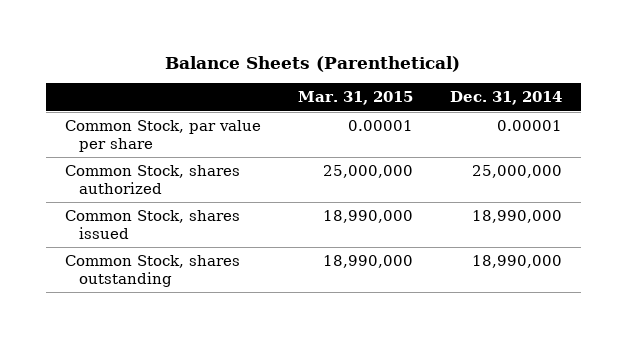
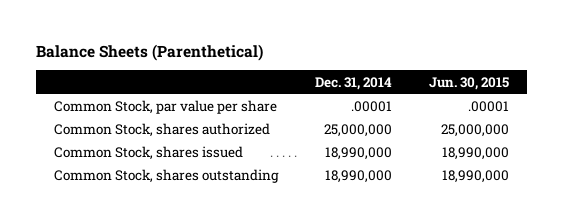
- | Mar. 31, 2015 | Dec. 31, 2014
+ | Dec. 31, 2014 | Jun. 30, 2015
- Common Stock, par value per share | 0.00001 | 0.00001
+ Common Stock, par value per share | .00001 | .00001

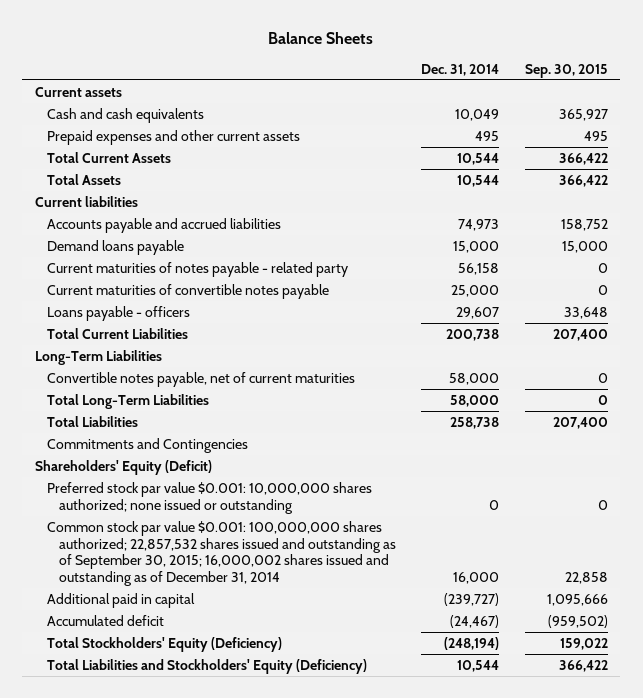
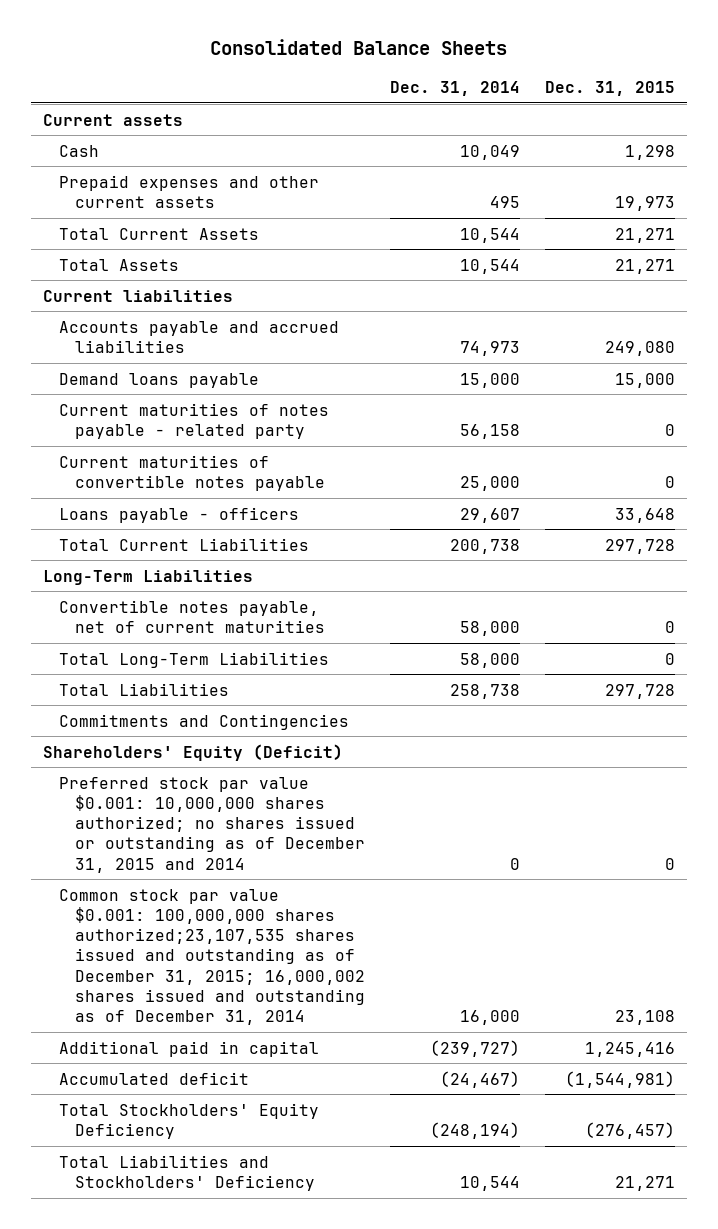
- Balance Sheets
+ Consolidated Balance Sheets
- | Dec. 31, 2014 | Sep. 30, 2015
+ | Dec. 31, 2014 | Dec. 31, 2015
- Cash and cash equivalents | 10,049 | 365,927
+ Cash | 10,049 | 1,298
- Preferred stock par value $0.001: 10,000,000 shares authorized; none issued or outstanding | 0 | 0
- Common stock par value $0.001: 100,000,000 shares authorized; 22,857,532 shares issued and outstanding as of September 30, 2015; 16,000,002 shares issued and outstanding as of December 31, 2014 | 16,000 | 22,858
+ Preferred stock par value $0.001: 10,000,000 shares authorized; no shares issued or outstanding as of December 31, 2015 and 2014 | 0 | 0
+ Common stock par value $0.001: 100,000,000 shares authorized;23,107,535 shares issued and outstanding as of December 31, 2015; 16,000,002 shares issued and outstanding as of December 31, 2014 | 16,000 | 23,108
- Total Stockholders' Equity (Deficiency) | (248,194) | 159,022
- Total Liabilities and Stockholders' Equity (Deficiency) | 10,544 | 366,422
+ Total Stockholders' Equity Deficiency | (248,194) | (276,457)
+ Total Liabilities and Stockholders' Deficiency | 10,544 | 21,271

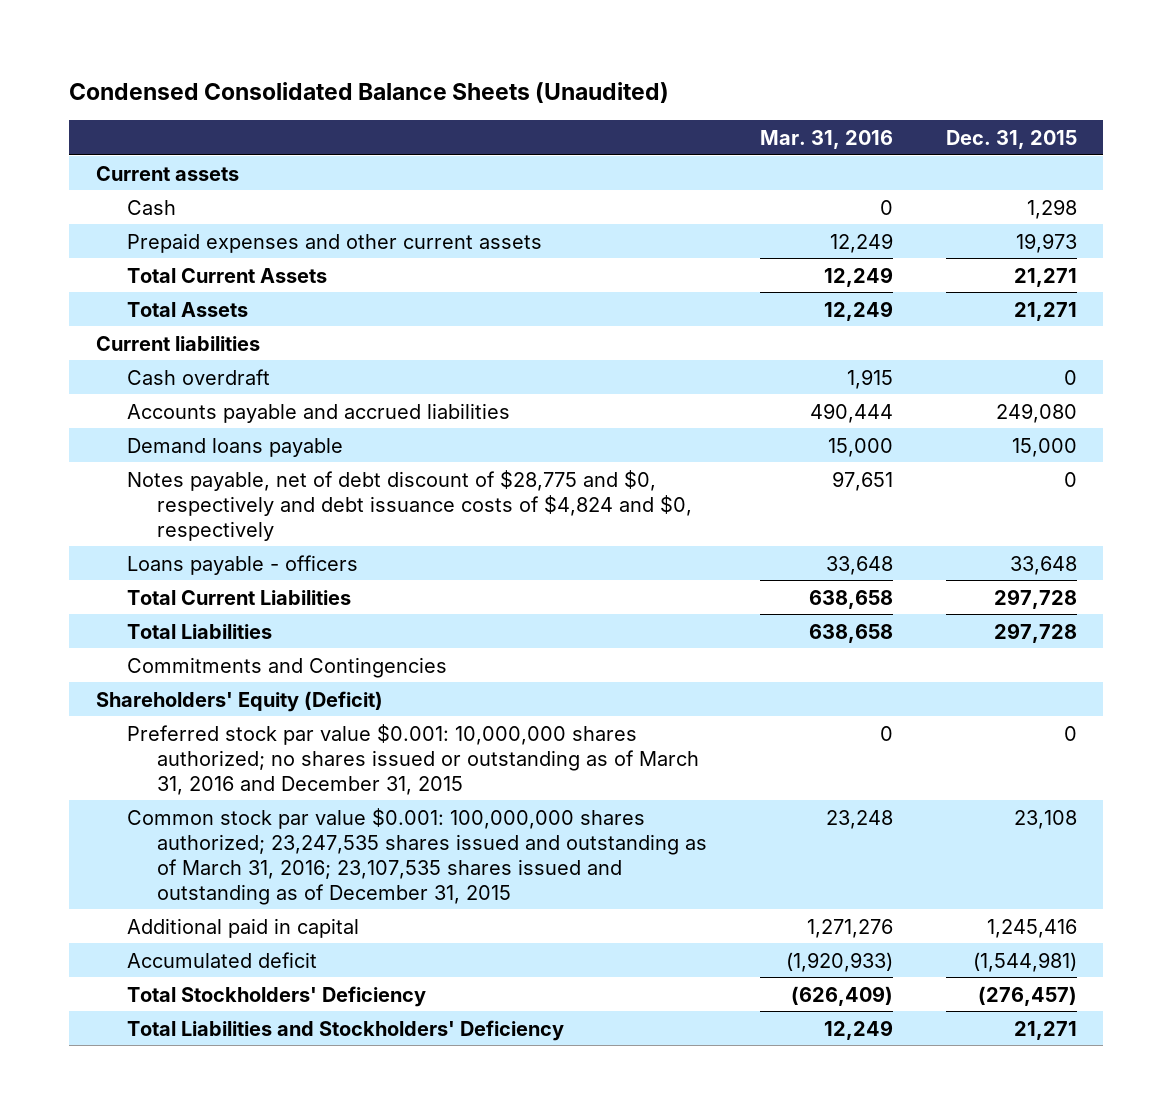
- Consolidated Balance Sheets
+ Condensed Consolidated Balance Sheets (Unaudited)
- | Dec. 31, 2014 | Dec. 31, 2015
+ | Mar. 31, 2016 | Dec. 31, 2015
+ Cash overdraft | 1,915 | 0
- Current maturities of notes payable - related party | 56,158 | 0
- Current maturities of convertible notes payable | 25,000 | 0
+ Notes payable, net of debt discount of $28,775 and $0, respectively and debt issuance costs of $4,824 and $0, respectively | 97,651 | 0
- Long-Term Liabilities
- Convertible notes payable, net of current maturities | 58,000 | 0
- Total Long-Term Liabilities | 58,000 | 0
- Preferred stock par value $0.001: 10,000,000 shares authorized; no shares issued or outstanding as of December 31, 2015 and 2014 | 0 | 0
- Common stock par value $0.001: 100,000,000 shares authorized;23,107,535 shares issued and outstanding as of December 31, 2015; 16,000,002 shares issued and outstanding as of December 31, 2014 | 16,000 | 23,108
+ Preferred stock par value $0.001: 10,000,000 shares authorized; no shares issued or outstanding as of March 31, 2016 and December 31, 2015 | 0 | 0
+ Common stock par value $0.001: 100,000,000 shares authorized; 23,247,535 shares issued and outstanding as of March 31, 2016; 23,107,535 shares issued and outstanding as of December 31, 2015 | 23,248 | 23,108
- Total Stockholders' Equity Deficiency | (248,194) | (276,457)
+ Total Stockholders' Deficiency | (626,409) | (276,457)

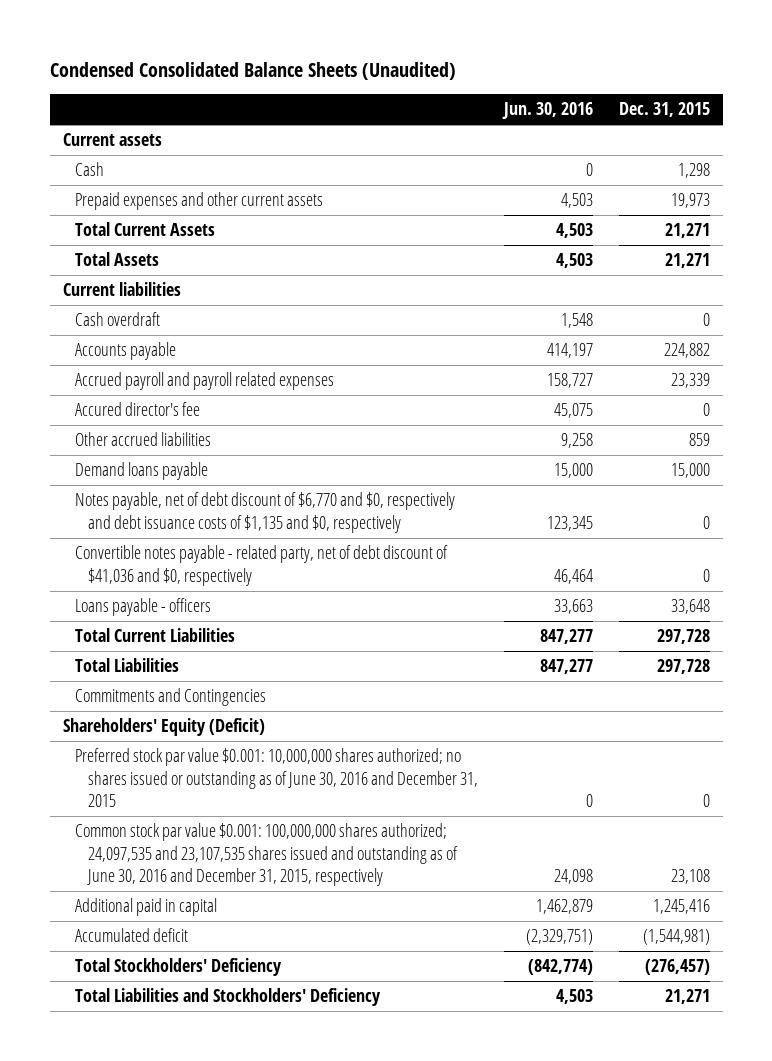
- | Mar. 31, 2016 | Dec. 31, 2015
+ | Jun. 30, 2016 | Dec. 31, 2015
- Accounts payable and accrued liabilities | 490,444 | 249,080
+ Accounts payable | 414,197 | 224,882
+ Accrued payroll and payroll related expenses | 158,727 | 23,339
+ Accured director's fee | 45,075 | 0
+ Other accrued liabilities | 9,258 | 859
- Notes payable, net of debt discount of $28,775 and $0, respectively and debt issuance costs of $4,824 and $0, respectively | 97,651 | 0
+ Notes payable, net of debt discount of $6,770 and $0, respectively and debt issuance costs of $1,135 and $0, respectively | 123,345 | 0
+ Convertible notes payable - related party, net of debt discount of $41,036 and $0, respectively | 46,464 | 0
- Preferred stock par value $0.001: 10,000,000 shares authorized; no shares issued or outstanding as of March 31, 2016 and December 31, 2015 | 0 | 0
- Common stock par value $0.001: 100,000,000 shares authorized; 23,247,535 shares issued and outstanding as of March 31, 2016; 23,107,535 shares issued and outstanding as of December 31, 2015 | 23,248 | 23,108
+ Preferred stock par value $0.001: 10,000,000 shares authorized; no shares issued or outstanding as of June 30, 2016 and December 31, 2015 | 0 | 0
+ Common stock par value $0.001: 100,000,000 shares authorized; 24,097,535 and 23,107,535 shares issued and outstanding as of June 30, 2016 and December 31, 2015, respectively | 24,098 | 23,108

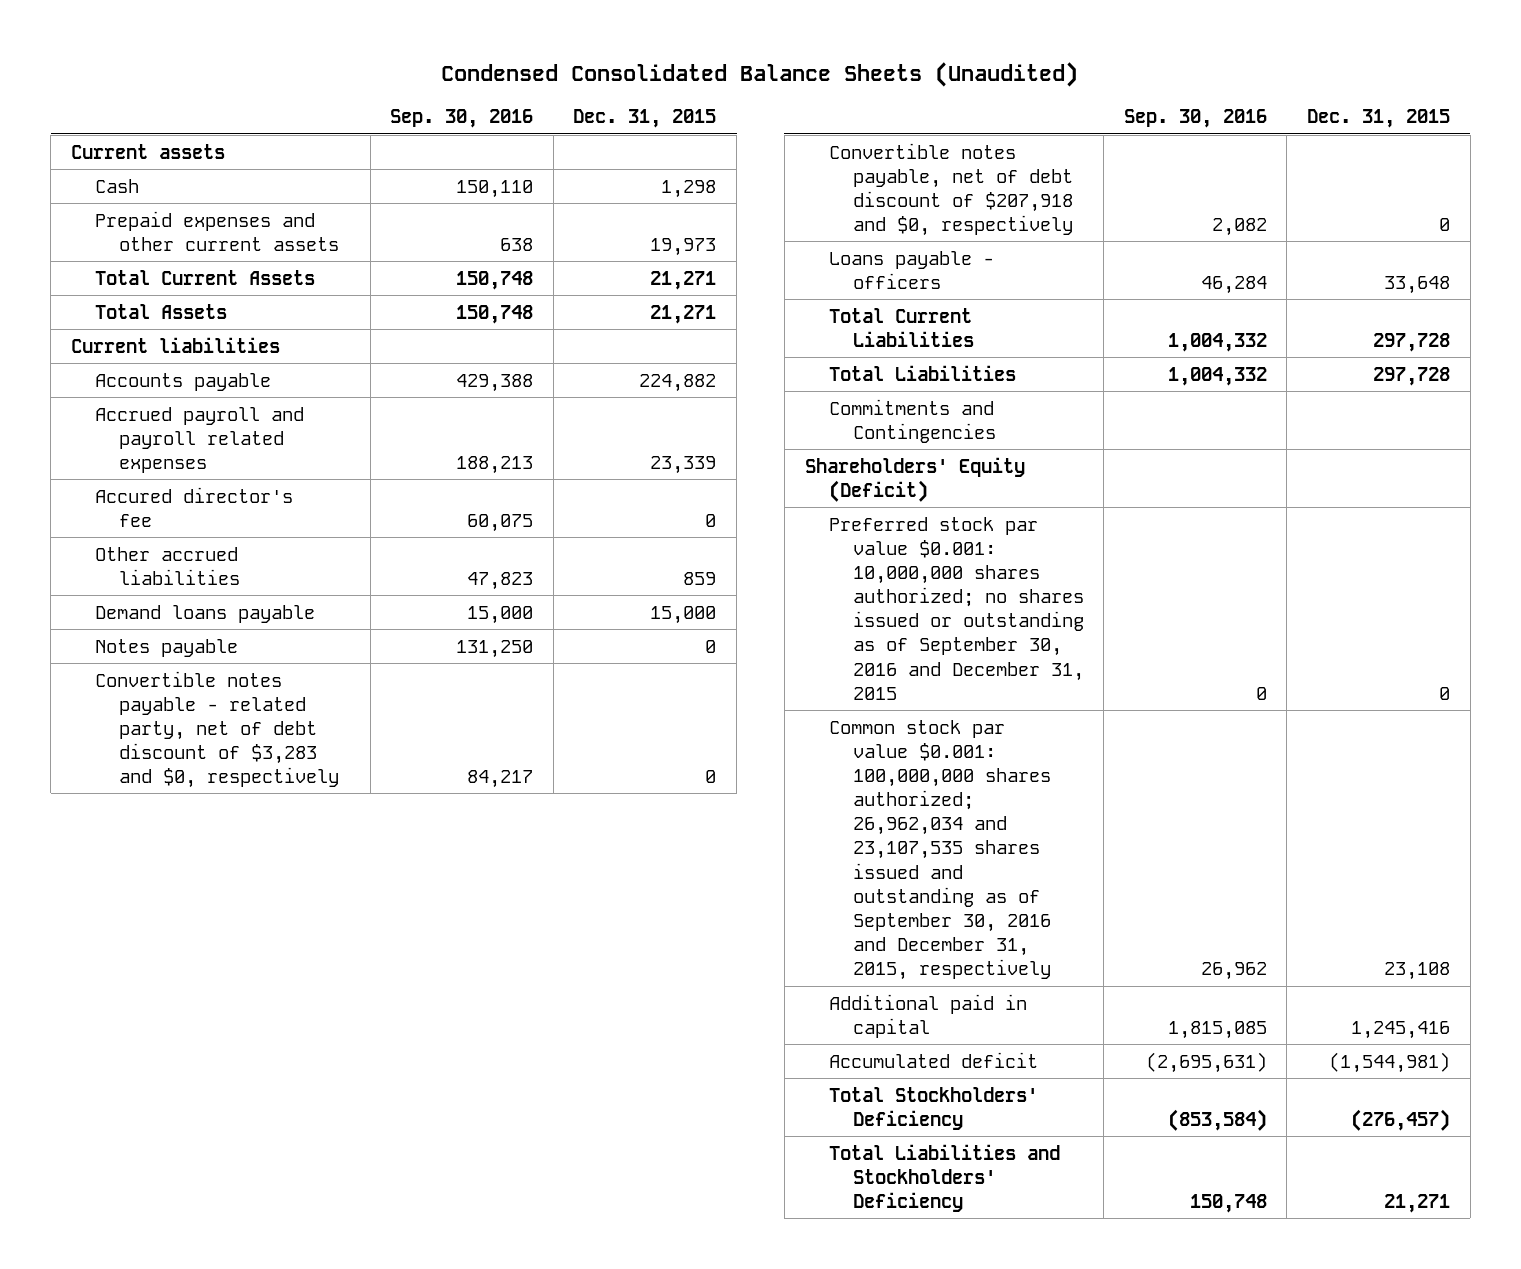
- | Jun. 30, 2016 | Dec. 31, 2015
+ | Sep. 30, 2016 | Dec. 31, 2015
- Cash overdraft | 1,548 | 0
- Notes payable, net of debt discount of $6,770 and $0, respectively and debt issuance costs of $1,135 and $0, respectively | 123,345 | 0
- Convertible notes payable - related party, net of debt discount of $41,036 and $0, respectively | 46,464 | 0
+ Notes payable | 131,250 | 0
+ Convertible notes payable - related party, net of debt discount of $3,283 and $0, respectively | 84,217 | 0
+ Convertible notes payable, net of debt discount of $207,918 and $0, respectively | 2,082 | 0
- Preferred stock par value $0.001: 10,000,000 shares authorized; no shares issued or outstanding as of June 30, 2016 and December 31, 2015 | 0 | 0
- Common stock par value $0.001: 100,000,000 shares authorized; 24,097,535 and 23,107,535 shares issued and outstanding as of June 30, 2016 and December 31, 2015, respectively | 24,098 | 23,108
+ Preferred stock par value $0.001: 10,000,000 shares authorized; no shares issued or outstanding as of September 30, 2016 and December 31, 2015 | 0 | 0
+ Common stock par value $0.001: 100,000,000 shares authorized; 26,962,034 and 23,107,535 shares issued and outstanding as of September 30, 2016 and December 31, 2015, respectively | 26,962 | 23,108

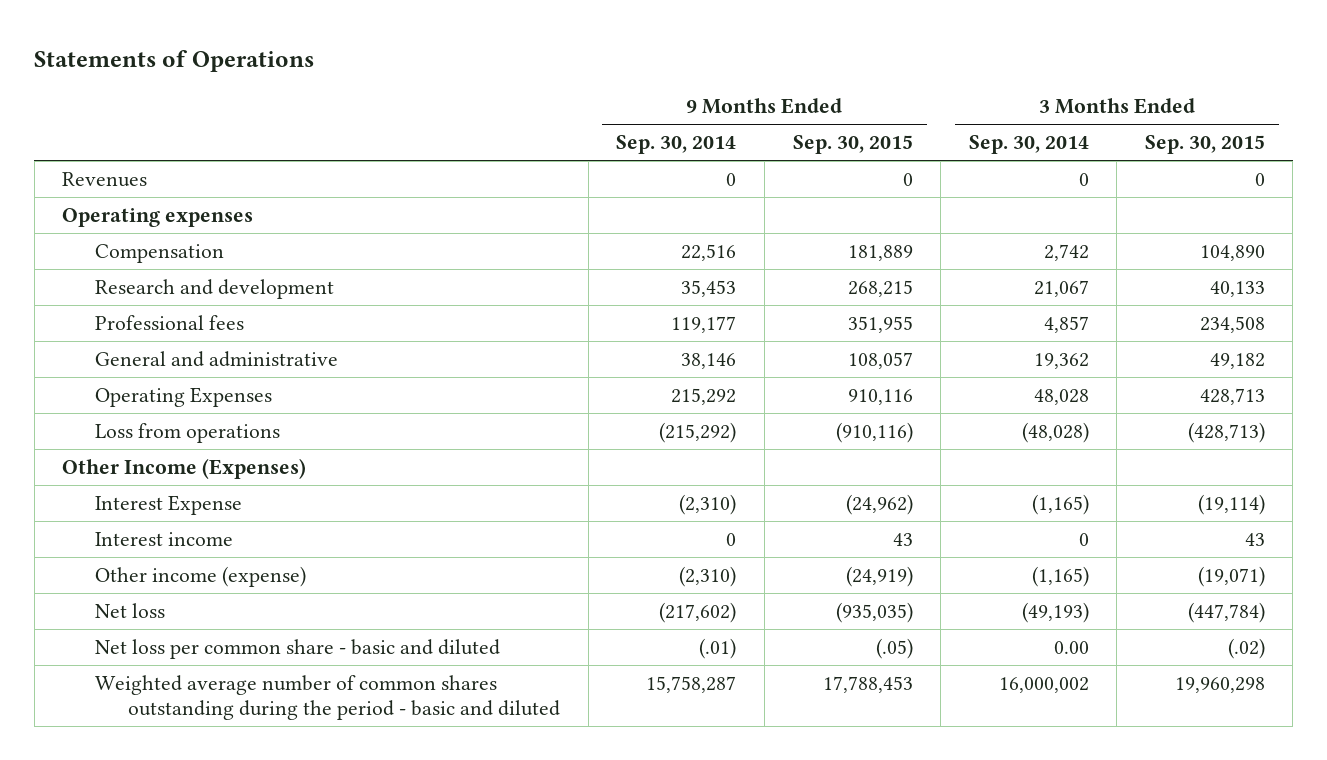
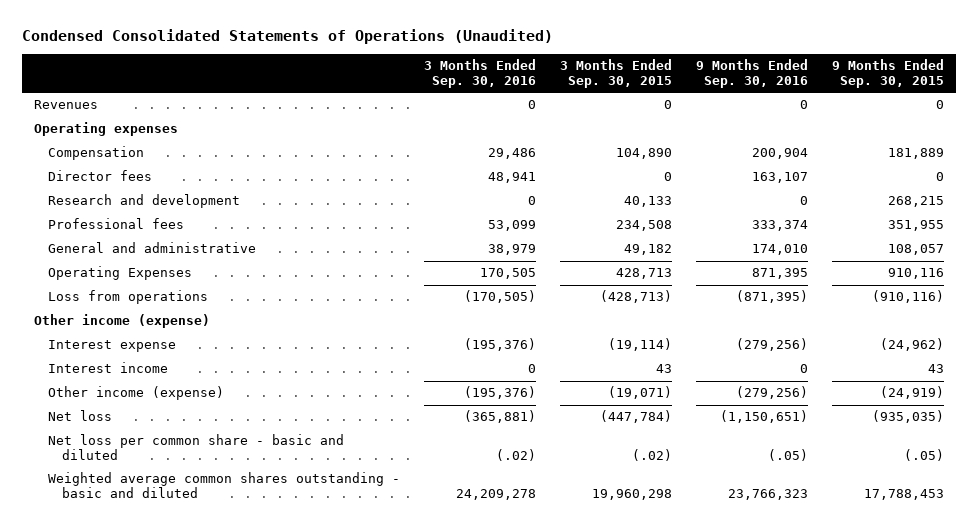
- Statements of Operations
+ Condensed Consolidated Statements of Operations (Unaudited)
- | 9 Months Ended Sep. 30, 2014 | 9 Months Ended Sep. 30, 2015 | 3 Months Ended Sep. 30, 2014 | 3 Months Ended Sep. 30, 2015
+ | 3 Months Ended Sep. 30, 2016 | 3 Months Ended Sep. 30, 2015 | 9 Months Ended Sep. 30, 2016 | 9 Months Ended Sep. 30, 2015
+ Director fees | 48,941 | 0 | 163,107 | 0
- Other Income (Expenses)
- Interest Expense | (2,310) | (24,962) | (1,165) | (19,114)
+ Other income (expense)
+ Interest expense | (195,376) | (19,114) | (279,256) | (24,962)
- Weighted average number of common shares outstanding during the period - basic and diluted | 15,758,287 | 17,788,453 | 16,000,002 | 19,960,298
+ Weighted average common shares outstanding - basic and diluted | 24,209,278 | 19,960,298 | 23,766,323 | 17,788,453

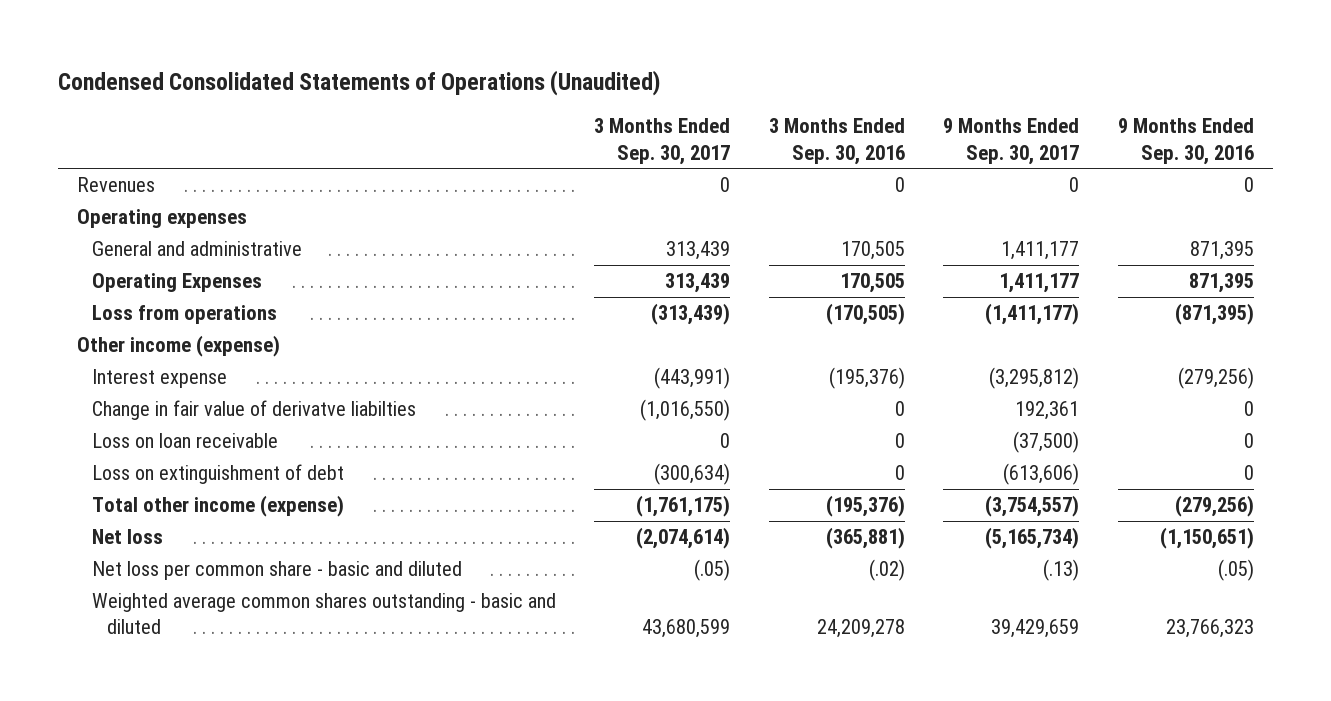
- | 3 Months Ended Sep. 30, 2016 | 3 Months Ended Sep. 30, 2015 | 9 Months Ended Sep. 30, 2016 | 9 Months Ended Sep. 30, 2015
+ | 3 Months Ended Sep. 30, 2017 | 3 Months Ended Sep. 30, 2016 | 9 Months Ended Sep. 30, 2017 | 9 Months Ended Sep. 30, 2016
- Compensation | 29,486 | 104,890 | 200,904 | 181,889
- Director fees | 48,941 | 0 | 163,107 | 0
- Research and development | 0 | 40,133 | 0 | 268,215
- Professional fees | 53,099 | 234,508 | 333,374 | 351,955
- General and administrative | 38,979 | 49,182 | 174,010 | 108,057
+ General and administrative | 313,439 | 170,505 | 1,411,177 | 871,395
- Interest income | 0 | 43 | 0 | 43
- Other income (expense) | (195,376) | (19,071) | (279,256) | (24,919)
+ Change in fair value of derivatve liabilties | (1,016,550) | 0 | 192,361 | 0
+ Loss on loan receivable | 0 | 0 | (37,500) | 0
+ Loss on extinguishment of debt | (300,634) | 0 | (613,606) | 0
+ Total other income (expense) | (1,761,175) | (195,376) | (3,754,557) | (279,256)

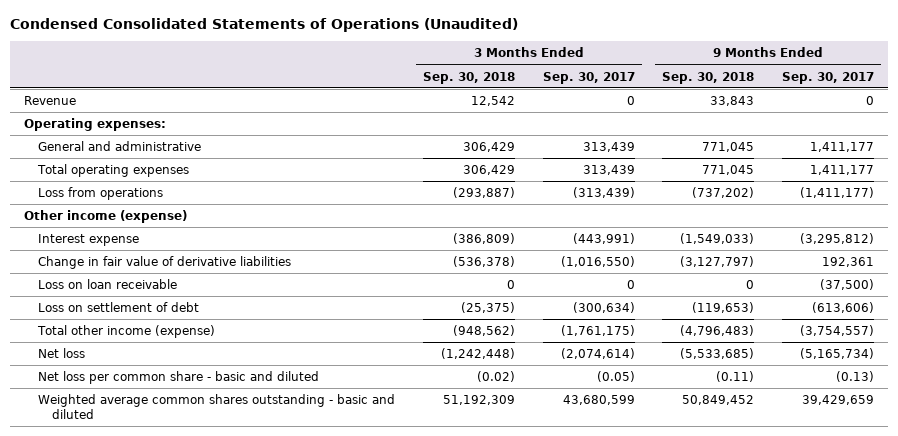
- | 3 Months Ended Sep. 30, 2017 | 3 Months Ended Sep. 30, 2016 | 9 Months Ended Sep. 30, 2017 | 9 Months Ended Sep. 30, 2016
+ | 3 Months Ended Sep. 30, 2018 | 3 Months Ended Sep. 30, 2017 | 9 Months Ended Sep. 30, 2018 | 9 Months Ended Sep. 30, 2017
- Revenues | 0 | 0 | 0 | 0
- Operating expenses
+ Revenue | 12,542 | 0 | 33,843 | 0
+ Operating expenses:
- Operating Expenses | 313,439 | 170,505 | 1,411,177 | 871,395
+ Total operating expenses | 306,429 | 313,439 | 771,045 | 1,411,177
- Change in fair value of derivatve liabilties | (1,016,550) | 0 | 192,361 | 0
+ Change in fair value of derivative liabilities | (536,378) | (1,016,550) | (3,127,797) | 192,361
- Loss on extinguishment of debt | (300,634) | 0 | (613,606) | 0
+ Loss on settlement of debt | (25,375) | (300,634) | (119,653) | (613,606)
- Net loss per common share - basic and diluted | (.05) | (.02) | (.13) | (.05)
+ Net loss per common share - basic and diluted | (0.02) | (0.05) | (0.11) | (0.13)

